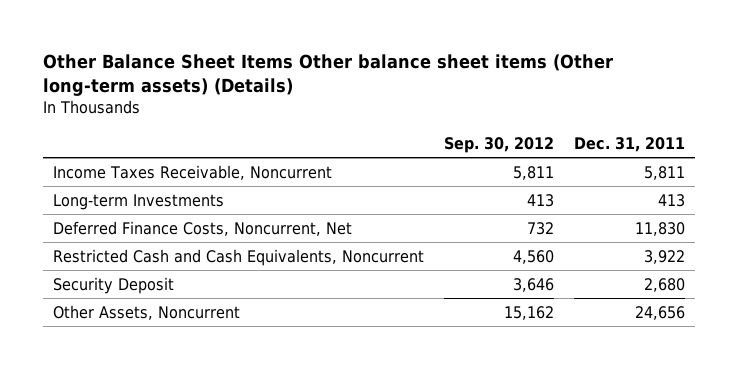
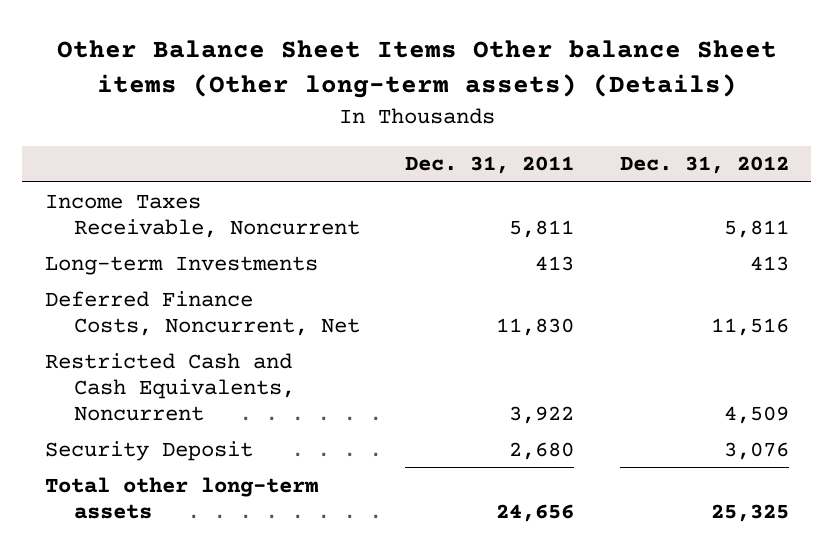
- Other Balance Sheet Items Other balance sheet items (Other long-term assets) (Details)
+ Other Balance Sheet Items Other balance Sheet items (Other long-term assets) (Details)
- | Sep. 30, 2012 | Dec. 31, 2011
+ | Dec. 31, 2011 | Dec. 31, 2012
- Other Assets, Noncurrent | 15,162 | 24,656
+ Total other long-term assets | 24,656 | 25,325

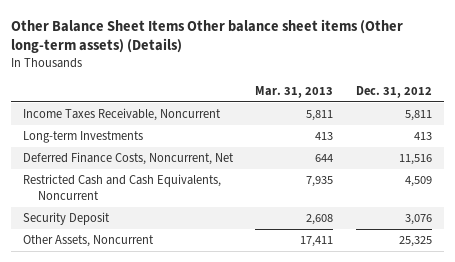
- Other Balance Sheet Items Other balance Sheet items (Other long-term assets) (Details)
+ Other Balance Sheet Items Other balance sheet items (Other long-term assets) (Details)
- | Dec. 31, 2011 | Dec. 31, 2012
+ | Mar. 31, 2013 | Dec. 31, 2012
- Total other long-term assets | 24,656 | 25,325
+ Other Assets, Noncurrent | 17,411 | 25,325

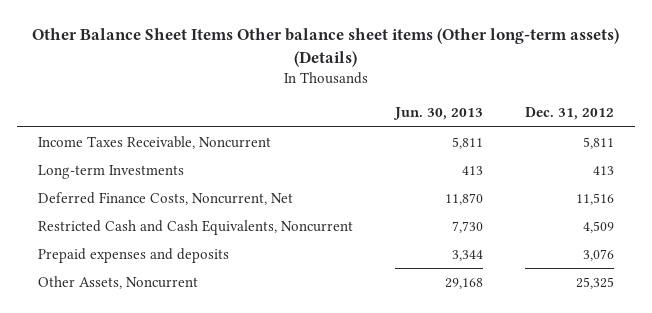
- | Mar. 31, 2013 | Dec. 31, 2012
+ | Jun. 30, 2013 | Dec. 31, 2012
- Security Deposit | 2,608 | 3,076
+ Prepaid expenses and deposits | 3,344 | 3,076

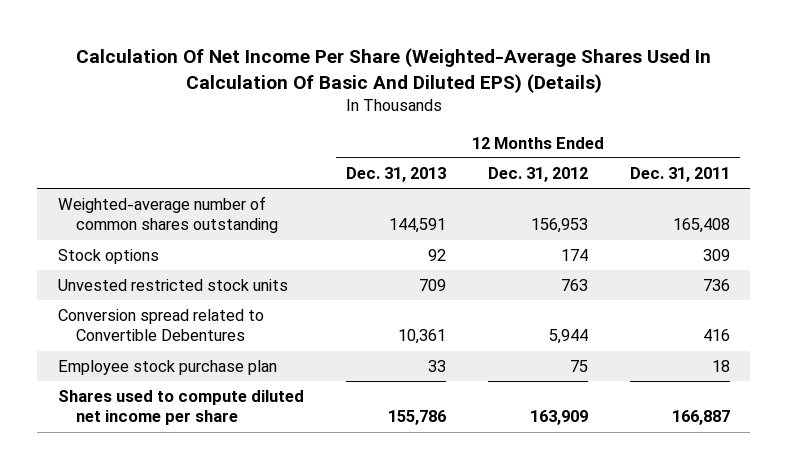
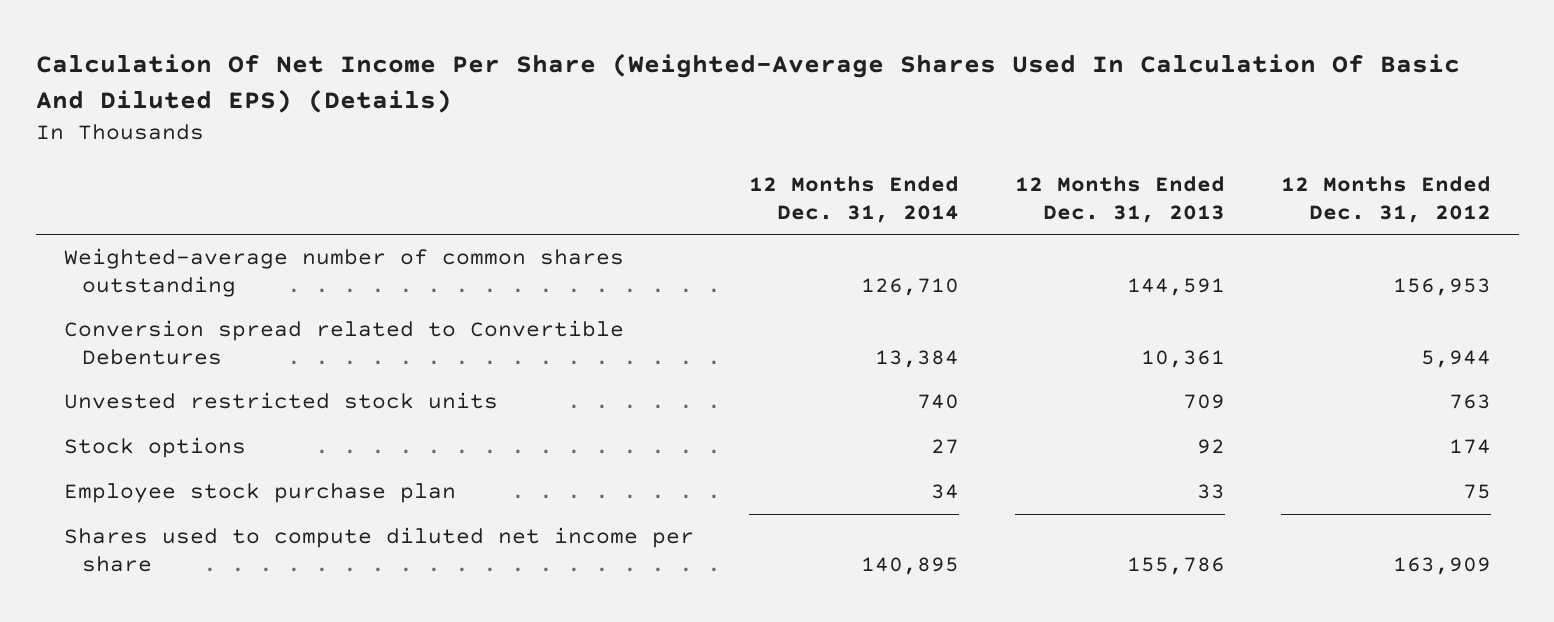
- | 12 Months Ended Dec. 31, 2013 | 12 Months Ended Dec. 31, 2012 | 12 Months Ended Dec. 31, 2011
+ | 12 Months Ended Dec. 31, 2014 | 12 Months Ended Dec. 31, 2013 | 12 Months Ended Dec. 31, 2012
moved down: Unvested restricted stock units | 740 | 709 | 763
moved down: Stock options | 27 | 92 | 174

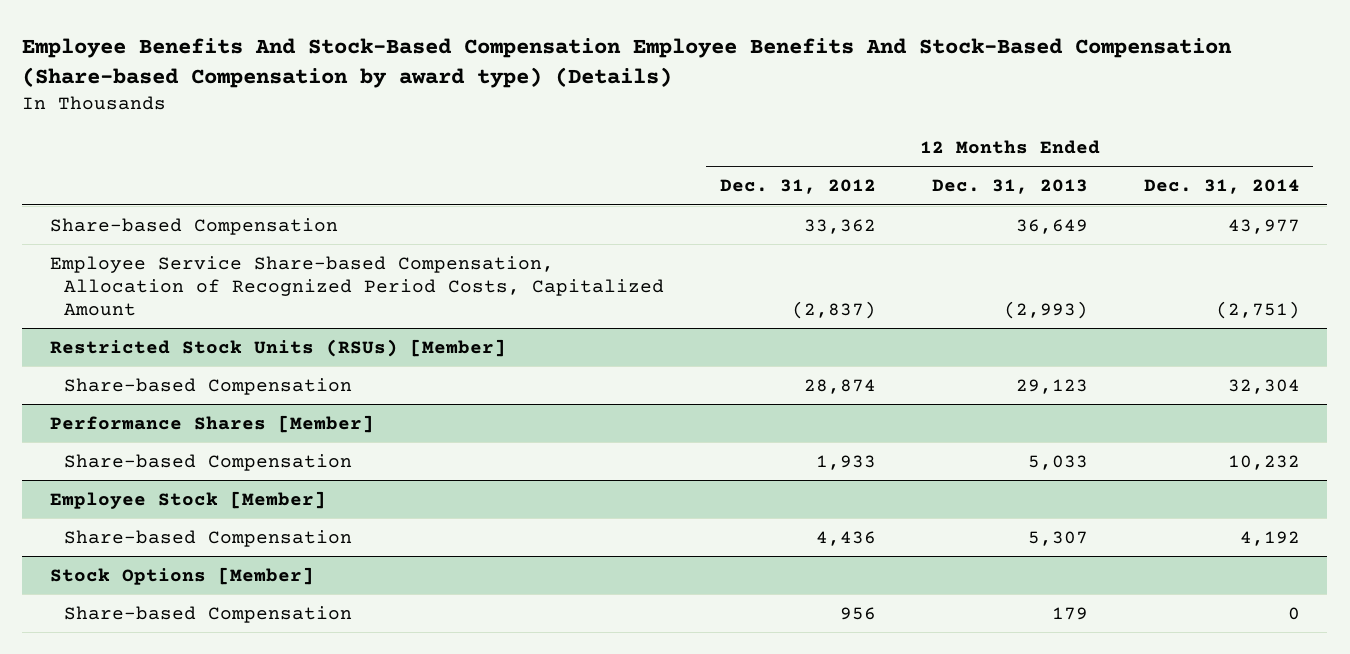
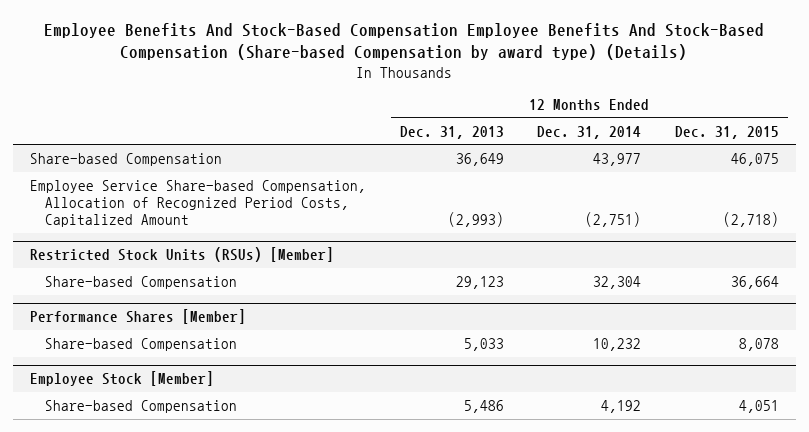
- | 12 Months Ended Dec. 31, 2012 | 12 Months Ended Dec. 31, 2013 | 12 Months Ended Dec. 31, 2014
+ | 12 Months Ended Dec. 31, 2013 | 12 Months Ended Dec. 31, 2014 | 12 Months Ended Dec. 31, 2015
@ Employee Stock [Member]
- Share-based Compensation | 4,436 | 5,307 | 4,192
- Stock Options [Member]
- Share-based Compensation | 956 | 179 | 0
@ Employee Stock [Member]
+ Share-based Compensation | 5,486 | 4,192 | 4,051

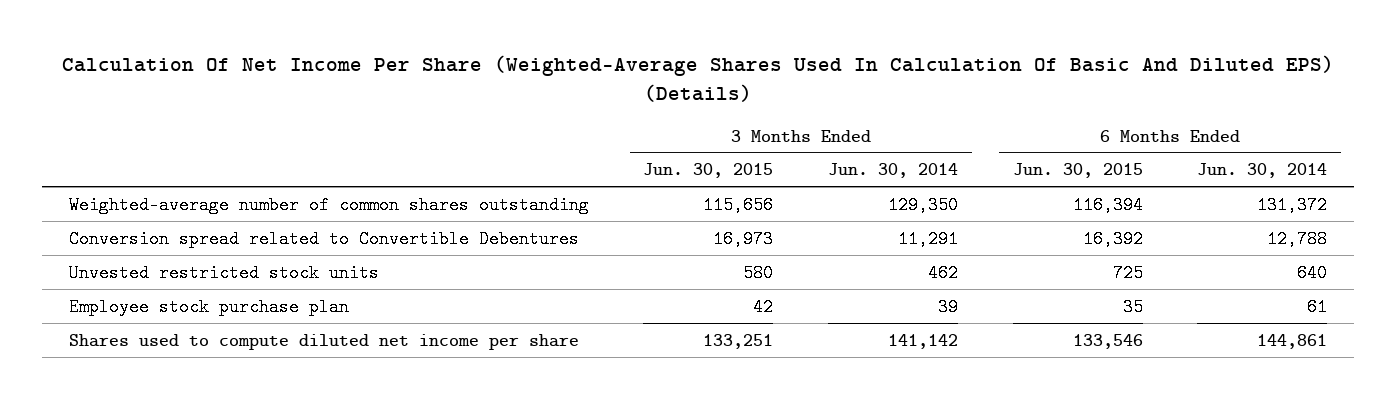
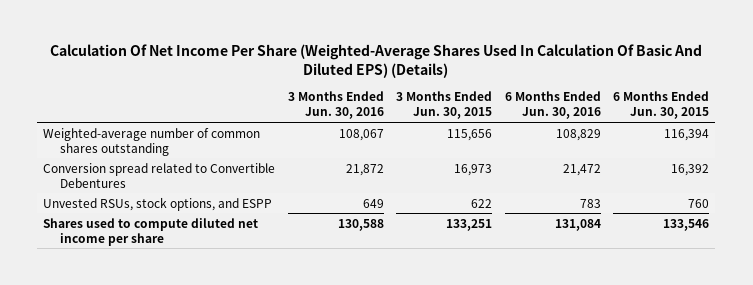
- | 3 Months Ended Jun. 30, 2015 | 3 Months Ended Jun. 30, 2014 | 6 Months Ended Jun. 30, 2015 | 6 Months Ended Jun. 30, 2014
+ | 3 Months Ended Jun. 30, 2016 | 3 Months Ended Jun. 30, 2015 | 6 Months Ended Jun. 30, 2016 | 6 Months Ended Jun. 30, 2015
- Unvested restricted stock units | 580 | 462 | 725 | 640
- Employee stock purchase plan | 42 | 39 | 35 | 61
+ Unvested RSUs, stock options, and ESPP | 649 | 622 | 783 | 760

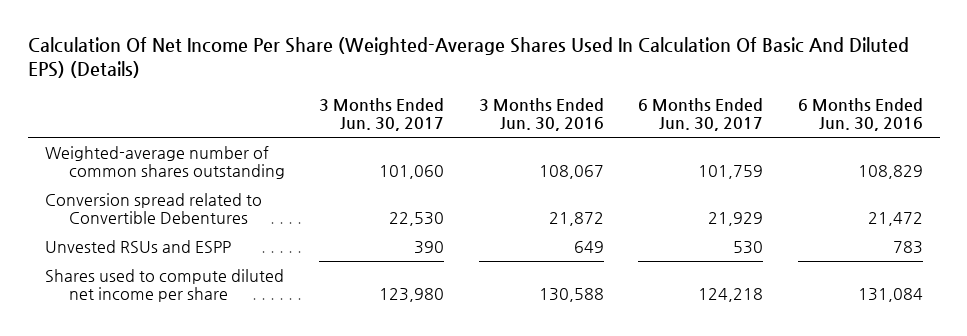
- | 3 Months Ended Jun. 30, 2016 | 3 Months Ended Jun. 30, 2015 | 6 Months Ended Jun. 30, 2016 | 6 Months Ended Jun. 30, 2015
+ | 3 Months Ended Jun. 30, 2017 | 3 Months Ended Jun. 30, 2016 | 6 Months Ended Jun. 30, 2017 | 6 Months Ended Jun. 30, 2016
- Unvested RSUs, stock options, and ESPP | 649 | 622 | 783 | 760
+ Unvested RSUs and ESPP | 390 | 649 | 530 | 783

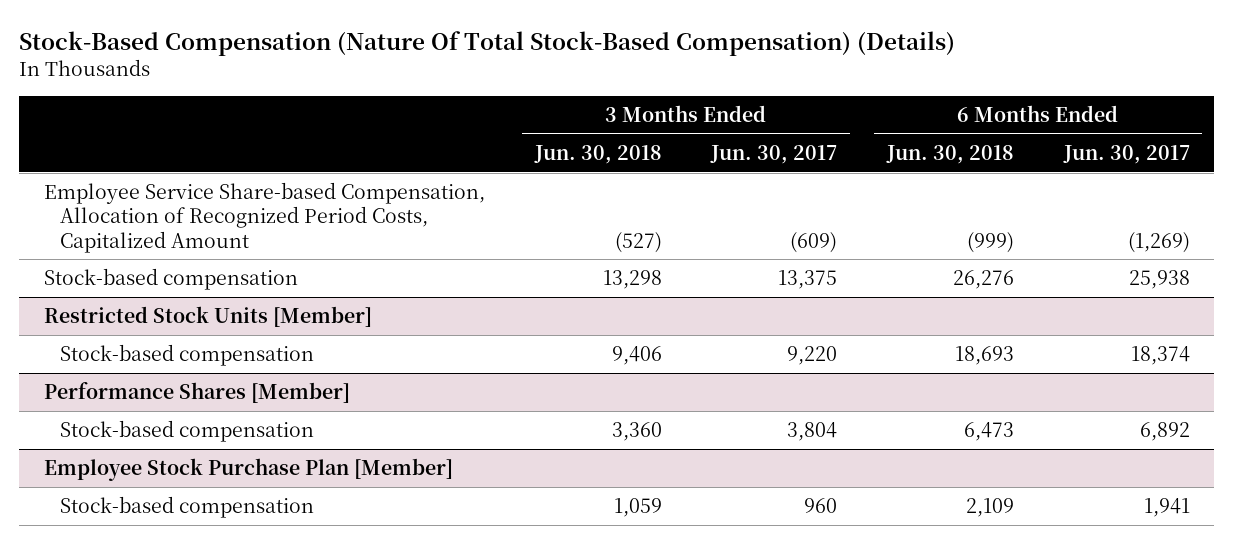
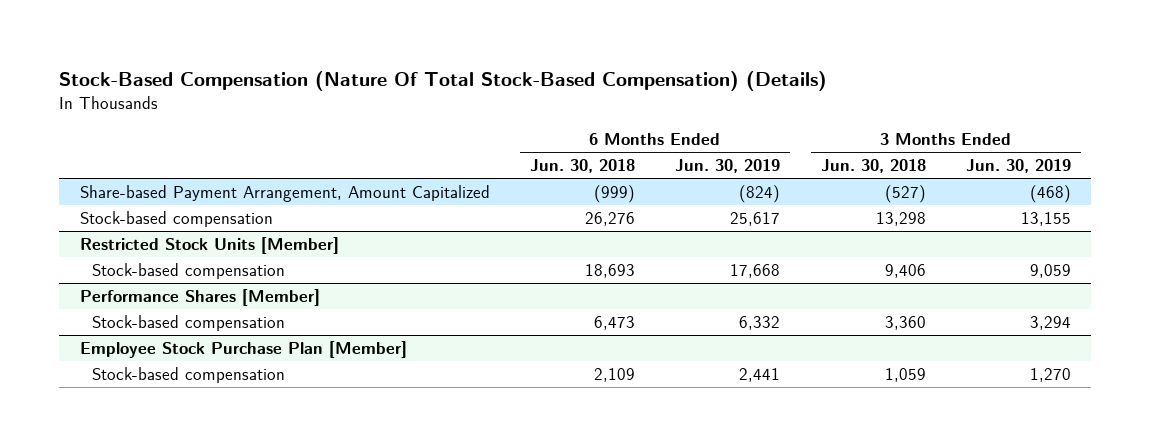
- | 3 Months Ended Jun. 30, 2018 | 3 Months Ended Jun. 30, 2017 | 6 Months Ended Jun. 30, 2018 | 6 Months Ended Jun. 30, 2017
+ | 6 Months Ended Jun. 30, 2018 | 6 Months Ended Jun. 30, 2019 | 3 Months Ended Jun. 30, 2018 | 3 Months Ended Jun. 30, 2019
- Employee Service Share-based Compensation, Allocation of Recognized Period Costs, Capitalized Amount | (527) | (609) | (999) | (1,269)
+ Share-based Payment Arrangement, Amount Capitalized | (999) | (824) | (527) | (468)

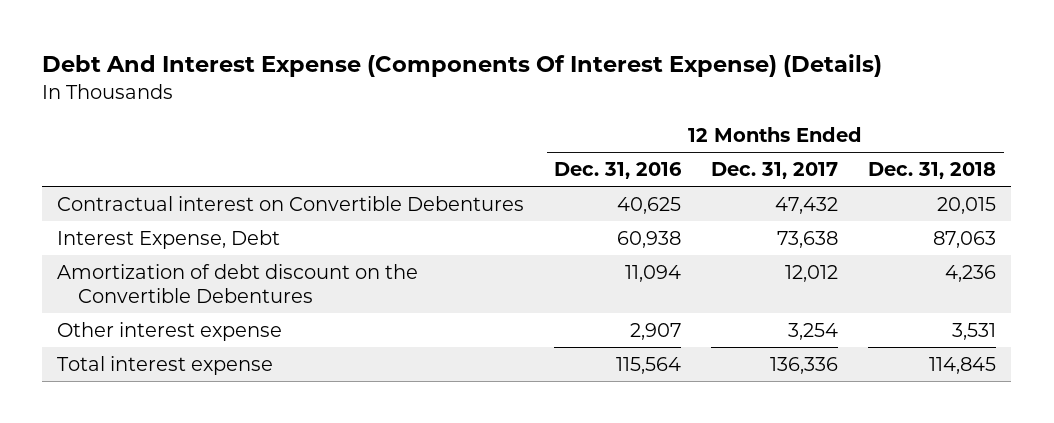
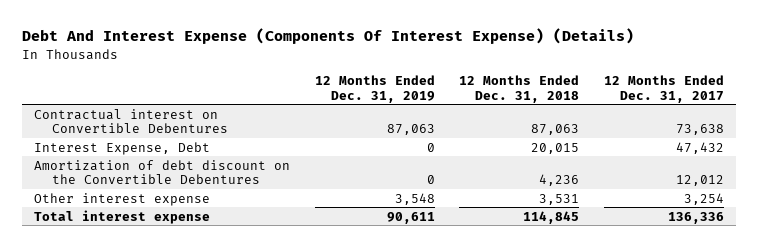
- | 12 Months Ended Dec. 31, 2016 | 12 Months Ended Dec. 31, 2017 | 12 Months Ended Dec. 31, 2018
+ | 12 Months Ended Dec. 31, 2019 | 12 Months Ended Dec. 31, 2018 | 12 Months Ended Dec. 31, 2017
- Contractual interest on Convertible Debentures | 40,625 | 47,432 | 20,015
- Interest Expense, Debt | 60,938 | 73,638 | 87,063
+ Contractual interest on Convertible Debentures | 87,063 | 87,063 | 73,638
+ Interest Expense, Debt | 0 | 20,015 | 47,432

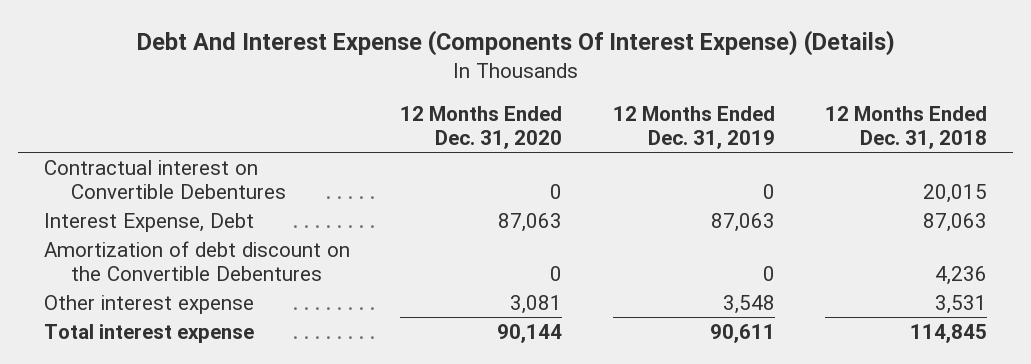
- | 12 Months Ended Dec. 31, 2019 | 12 Months Ended Dec. 31, 2018 | 12 Months Ended Dec. 31, 2017
+ | 12 Months Ended Dec. 31, 2020 | 12 Months Ended Dec. 31, 2019 | 12 Months Ended Dec. 31, 2018
- Contractual interest on Convertible Debentures | 87,063 | 87,063 | 73,638
- Interest Expense, Debt | 0 | 20,015 | 47,432
+ Contractual interest on Convertible Debentures | 0 | 0 | 20,015
+ Interest Expense, Debt | 87,063 | 87,063 | 87,063

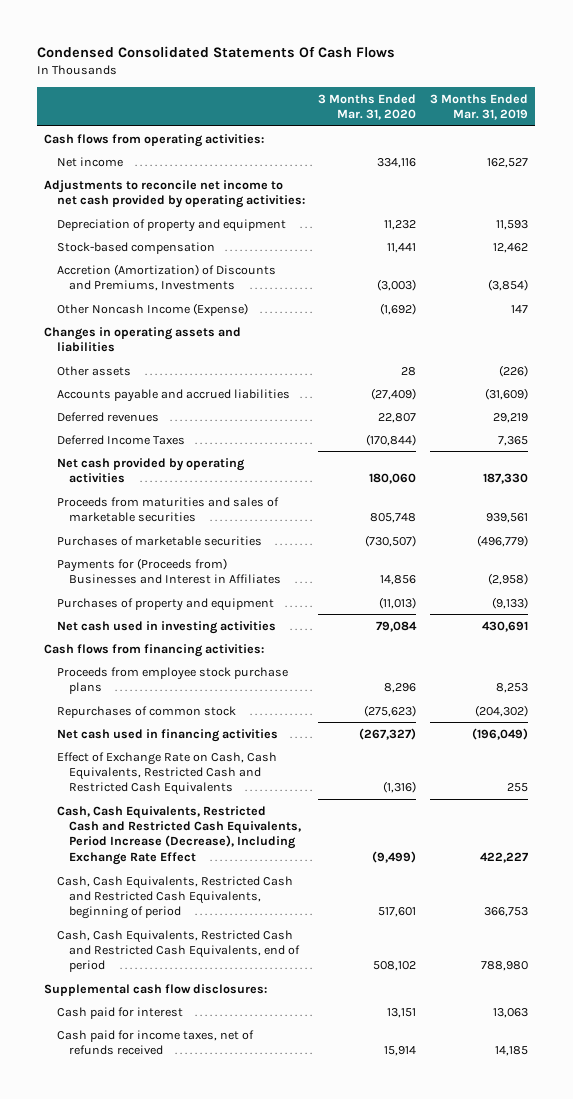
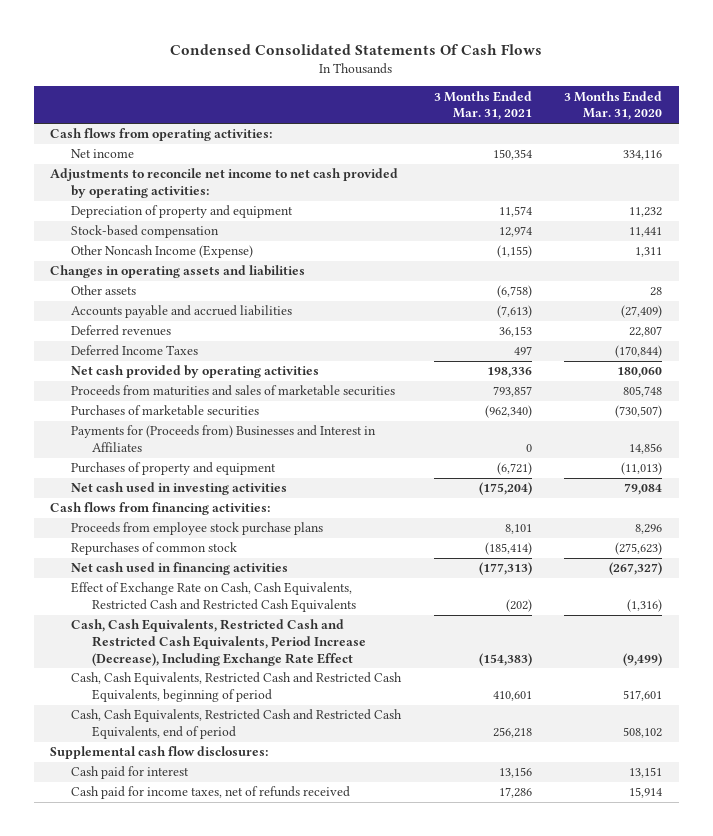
- | 3 Months Ended Mar. 31, 2020 | 3 Months Ended Mar. 31, 2019
+ | 3 Months Ended Mar. 31, 2021 | 3 Months Ended Mar. 31, 2020
- Accretion (Amortization) of Discounts and Premiums, Investments | (3,003) | (3,854)
- Other Noncash Income (Expense) | (1,692) | 147
+ Other Noncash Income (Expense) | (1,155) | 1,311

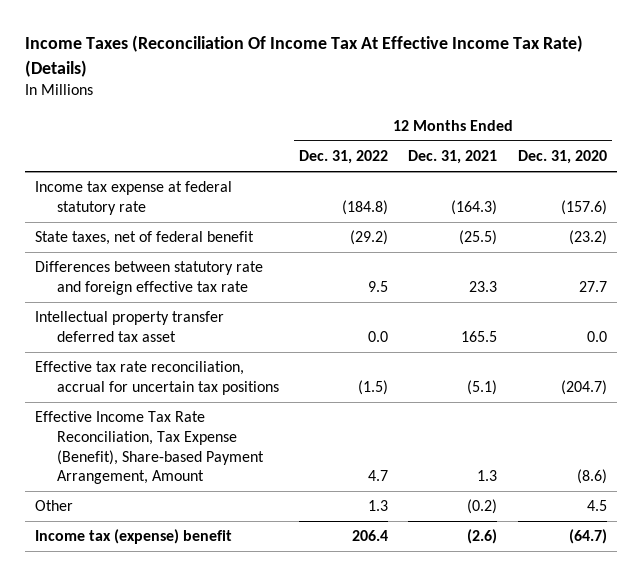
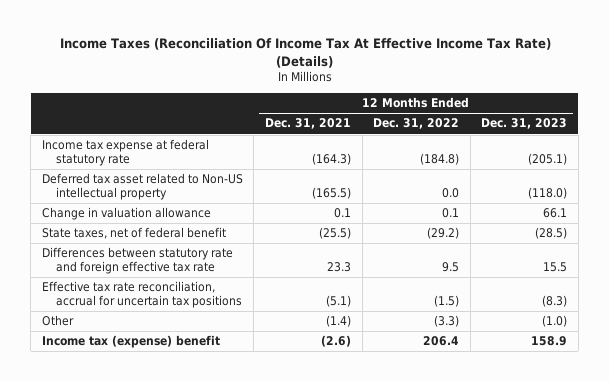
- | 12 Months Ended Dec. 31, 2022 | 12 Months Ended Dec. 31, 2021 | 12 Months Ended Dec. 31, 2020
+ | 12 Months Ended Dec. 31, 2021 | 12 Months Ended Dec. 31, 2022 | 12 Months Ended Dec. 31, 2023
+ Deferred tax asset related to Non-US intellectual property | (165.5) | 0.0 | (118.0)
+ Change in valuation allowance | 0.1 | 0.1 | 66.1
- Intellectual property transfer deferred tax asset | 0.0 | 165.5 | 0.0
- Effective Income Tax Rate Reconciliation, Tax Expense (Benefit), Share-based Payment Arrangement, Amount | 4.7 | 1.3 | (8.6)
- Other | 1.3 | (0.2) | 4.5
+ Other | (1.4) | (3.3) | (1.0)

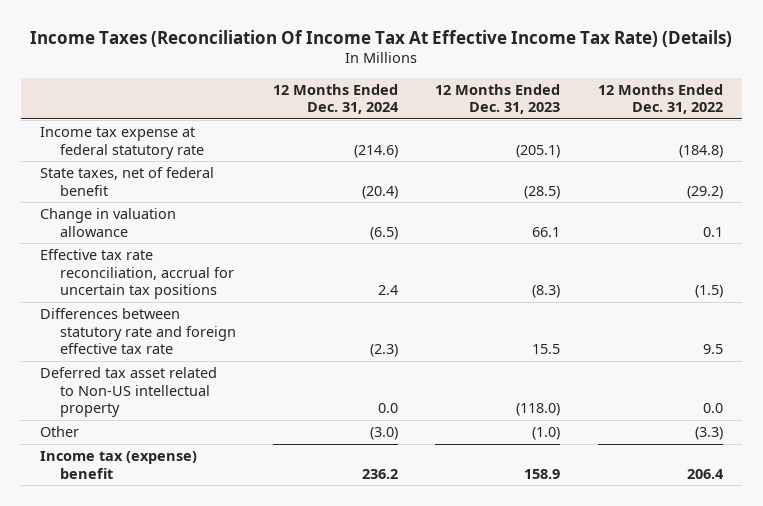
- | 12 Months Ended Dec. 31, 2021 | 12 Months Ended Dec. 31, 2022 | 12 Months Ended Dec. 31, 2023
+ | 12 Months Ended Dec. 31, 2024 | 12 Months Ended Dec. 31, 2023 | 12 Months Ended Dec. 31, 2022
moved down: Change in valuation allowance | (6.5) | 66.1 | 0.1
moved down: Differences between statutory rate and foreign effective tax rate | (2.3) | 15.5 | 9.5
moved down: Deferred tax asset related to Non-US intellectual property | 0.0 | (118.0) | 0.0

